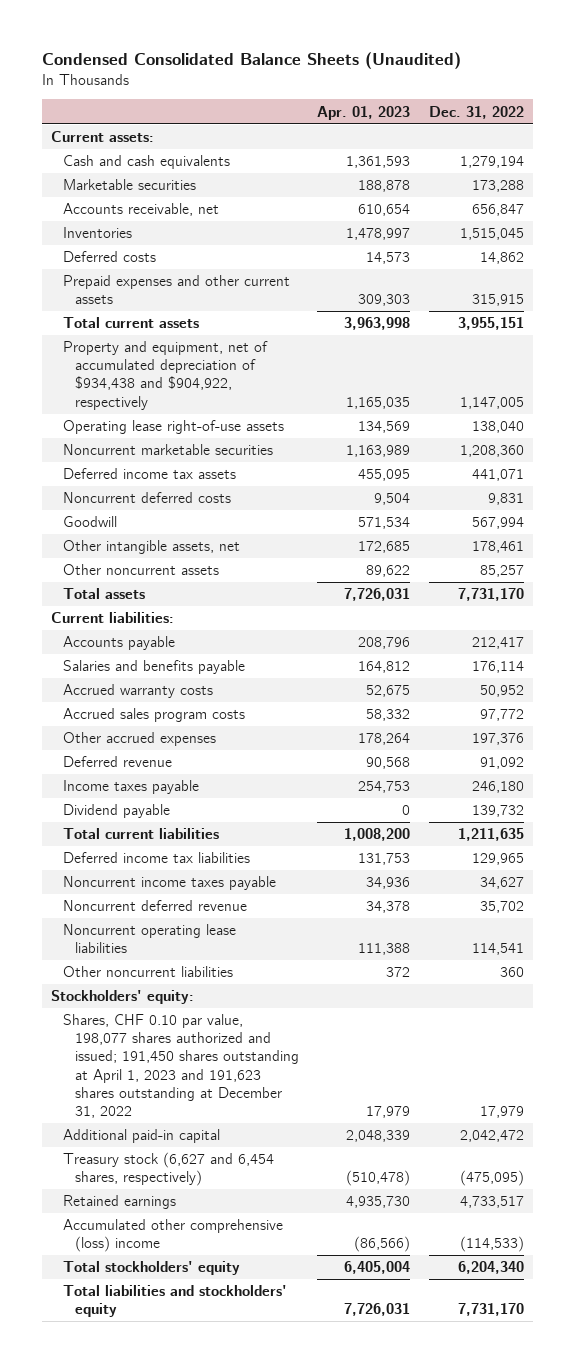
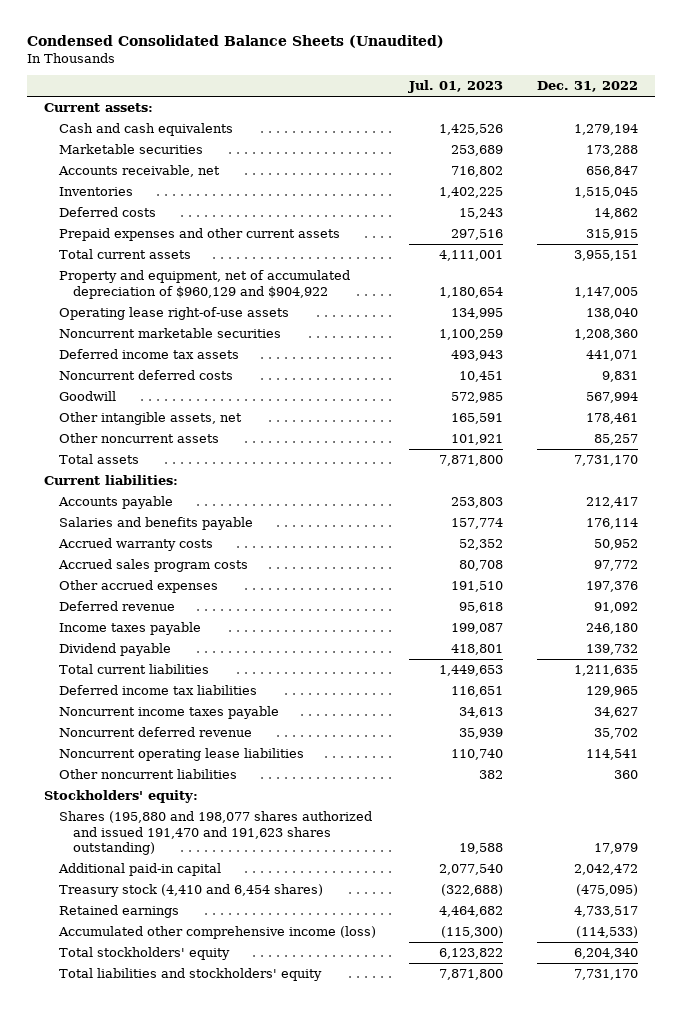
- | Apr. 01, 2023 | Dec. 31, 2022
+ | Jul. 01, 2023 | Dec. 31, 2022
- Property and equipment, net of accumulated depreciation of $934,438 and $904,922, respectively | 1,165,035 | 1,147,005
+ Property and equipment, net of accumulated depreciation of $960,129 and $904,922 | 1,180,654 | 1,147,005
- Shares, CHF 0.10 par value, 198,077 shares authorized and issued; 191,450 shares outstanding at April 1, 2023 and 191,623 shares outstanding at December 31, 2022 | 17,979 | 17,979
+ Shares (195,880 and 198,077 shares authorized and issued 191,470 and 191,623 shares outstanding) | 19,588 | 17,979
- Treasury stock (6,627 and 6,454 shares, respectively) | (510,478) | (475,095)
+ Treasury stock (4,410 and 6,454 shares) | (322,688) | (475,095)
- Accumulated other comprehensive (loss) income | (86,566) | (114,533)
+ Accumulated other comprehensive income (loss) | (115,300) | (114,533)

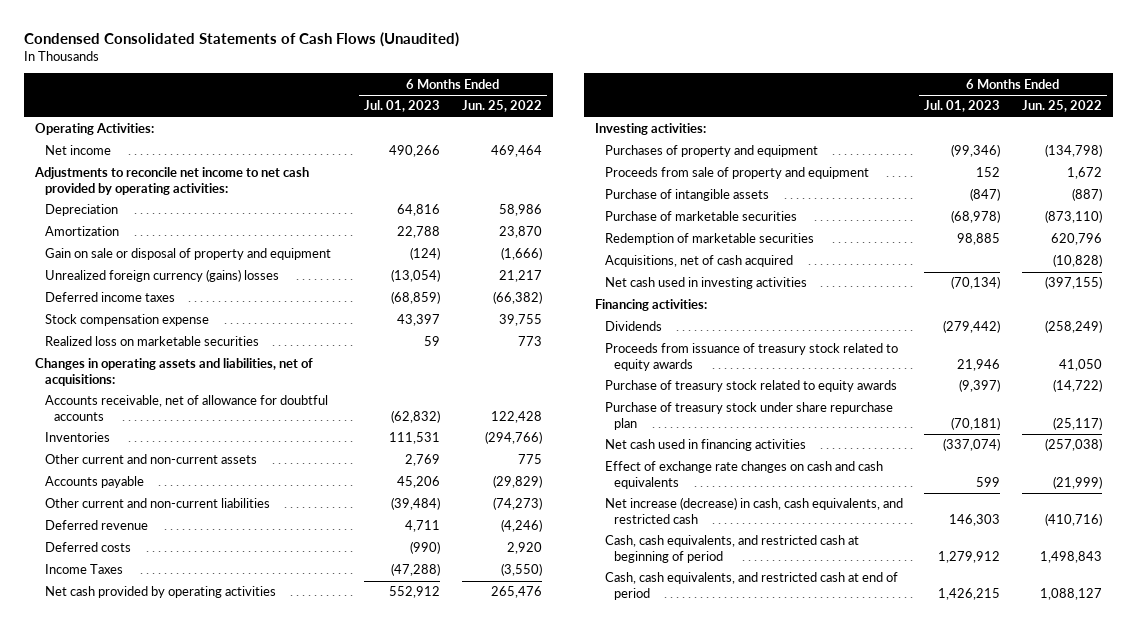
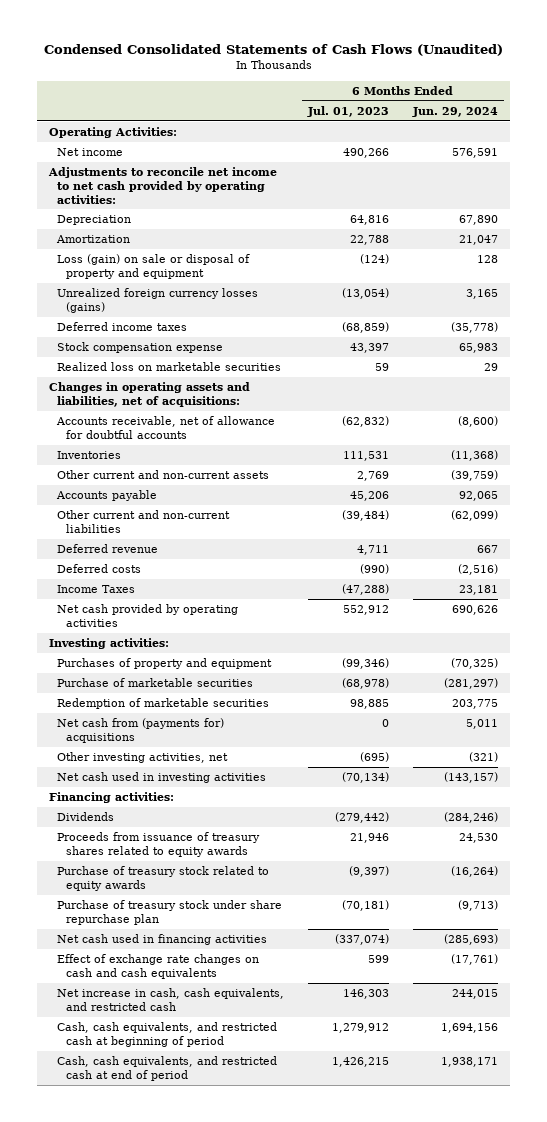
- | 6 Months Ended Jul. 01, 2023 | 6 Months Ended Jun. 25, 2022
+ | 6 Months Ended Jul. 01, 2023 | 6 Months Ended Jun. 29, 2024
- Gain on sale or disposal of property and equipment | (124) | (1,666)
- Unrealized foreign currency (gains) losses | (13,054) | 21,217
+ Loss (gain) on sale or disposal of property and equipment | (124) | 128
+ Unrealized foreign currency losses (gains) | (13,054) | 3,165
- Proceeds from sale of property and equipment | 152 | 1,672
- Purchase of intangible assets | (847) | (887)
- Acquisitions, net of cash acquired | | (10,828)
+ Net cash from (payments for) acquisitions | 0 | 5,011
+ Other investing activities, net | (695) | (321)
- Proceeds from issuance of treasury stock related to equity awards | 21,946 | 41,050
+ Proceeds from issuance of treasury shares related to equity awards | 21,946 | 24,530
- Net increase (decrease) in cash, cash equivalents, and restricted cash | 146,303 | (410,716)
+ Net increase in cash, cash equivalents, and restricted cash | 146,303 | 244,015

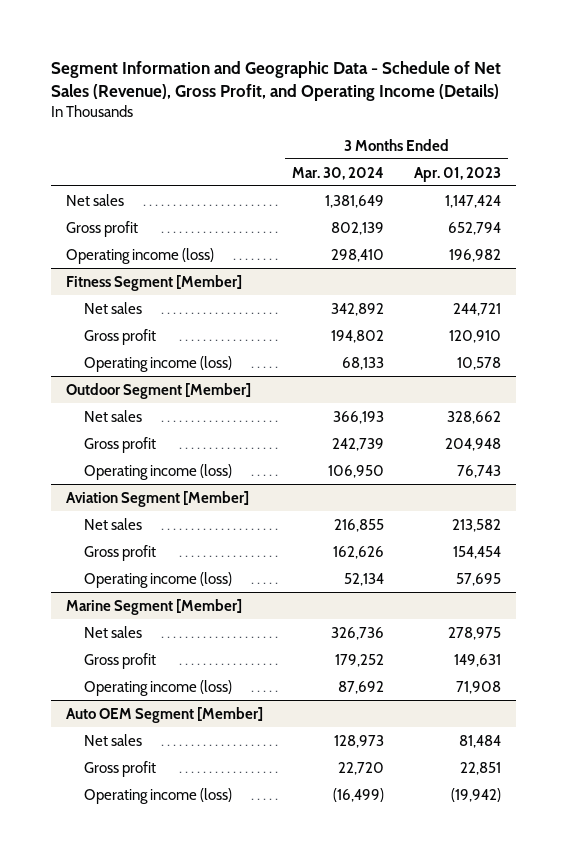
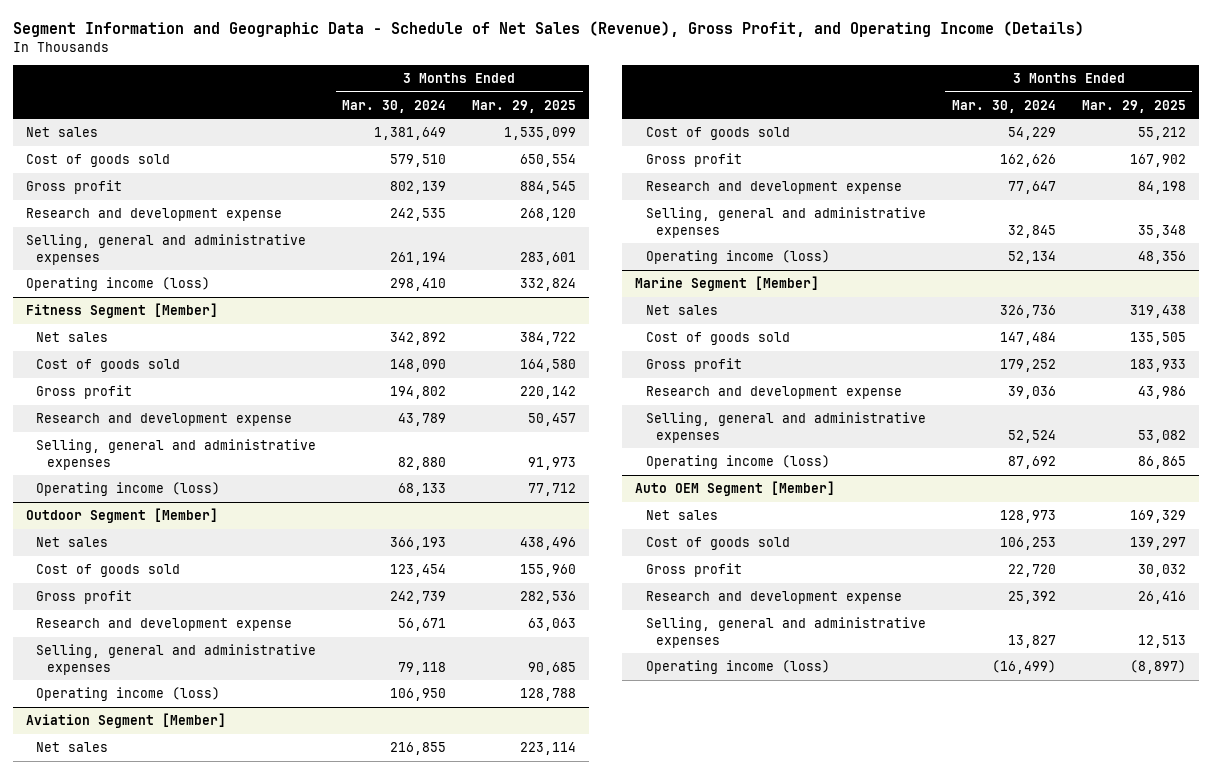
- | 3 Months Ended Mar. 30, 2024 | 3 Months Ended Apr. 01, 2023
+ | 3 Months Ended Mar. 30, 2024 | 3 Months Ended Mar. 29, 2025
+ Cost of goods sold | 579,510 | 650,554
+ Research and development expense | 242,535 | 268,120
+ Selling, general and administrative expenses | 261,194 | 283,601
@ Fitness Segment [Member]
+ Cost of goods sold | 148,090 | 164,580
+ Research and development expense | 43,789 | 50,457
+ Selling, general and administrative expenses | 82,880 | 91,973
@ Outdoor Segment [Member]
+ Cost of goods sold | 123,454 | 155,960
+ Research and development expense | 56,671 | 63,063
+ Selling, general and administrative expenses | 79,118 | 90,685
@ Aviation Segment [Member]
+ Cost of goods sold | 54,229 | 55,212
+ Research and development expense | 77,647 | 84,198
+ Selling, general and administrative expenses | 32,845 | 35,348
@ Marine Segment [Member]
+ Cost of goods sold | 147,484 | 135,505
+ Research and development expense | 39,036 | 43,986
+ Selling, general and administrative expenses | 52,524 | 53,082
@ Auto OEM Segment [Member]
+ Cost of goods sold | 106,253 | 139,297
+ Research and development expense | 25,392 | 26,416
+ Selling, general and administrative expenses | 13,827 | 12,513

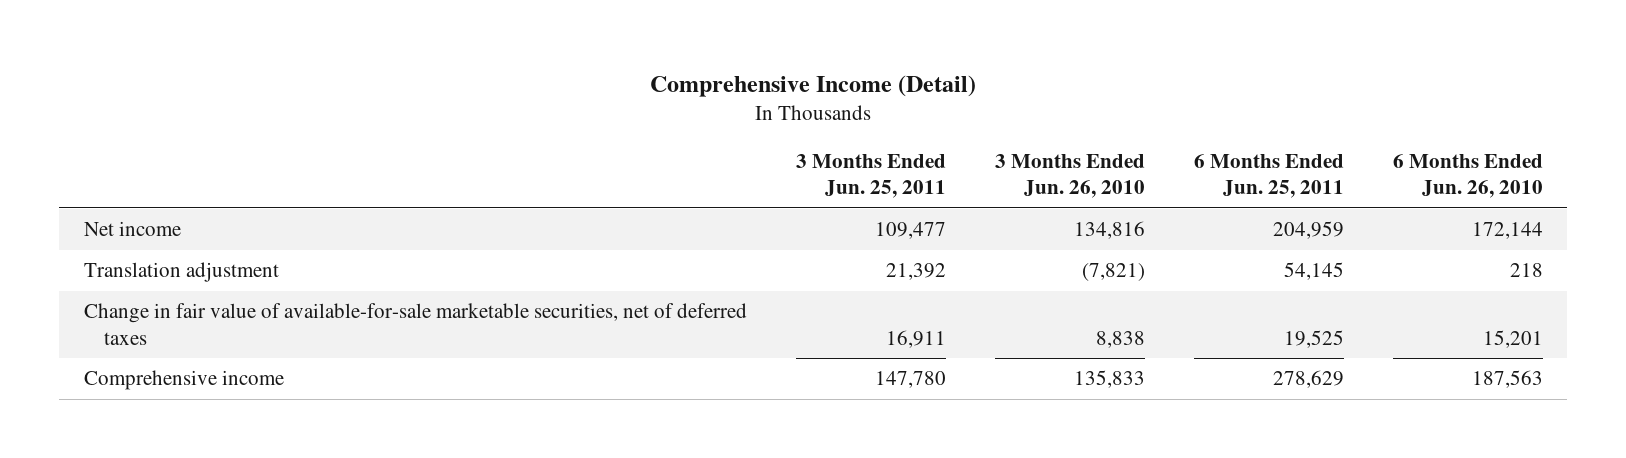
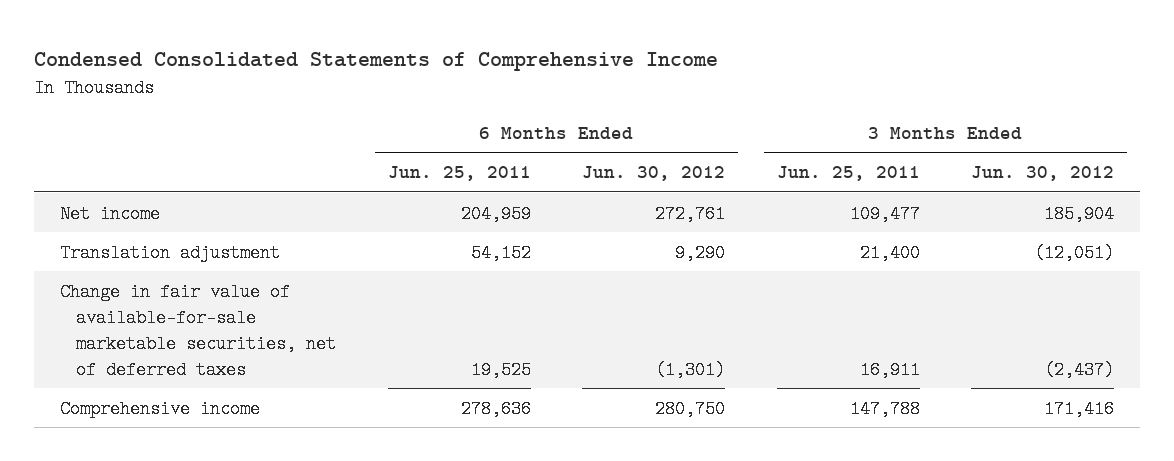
- Comprehensive Income (Detail)
+ Condensed Consolidated Statements of Comprehensive Income
- | 3 Months Ended Jun. 25, 2011 | 3 Months Ended Jun. 26, 2010 | 6 Months Ended Jun. 25, 2011 | 6 Months Ended Jun. 26, 2010
+ | 6 Months Ended Jun. 25, 2011 | 6 Months Ended Jun. 30, 2012 | 3 Months Ended Jun. 25, 2011 | 3 Months Ended Jun. 30, 2012
- Translation adjustment | 21,392 | (7,821) | 54,145 | 218
+ Translation adjustment | 54,152 | 9,290 | 21,400 | (12,051)
- Comprehensive income | 147,780 | 135,833 | 278,629 | 187,563
+ Comprehensive income | 278,636 | 280,750 | 147,788 | 171,416

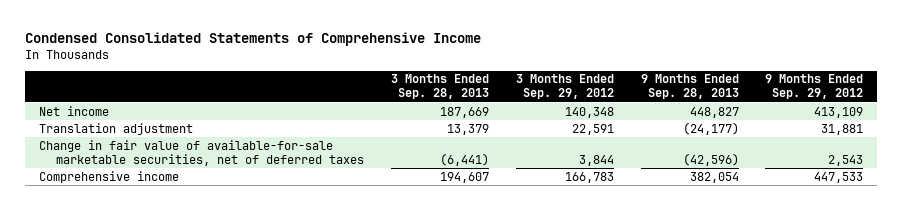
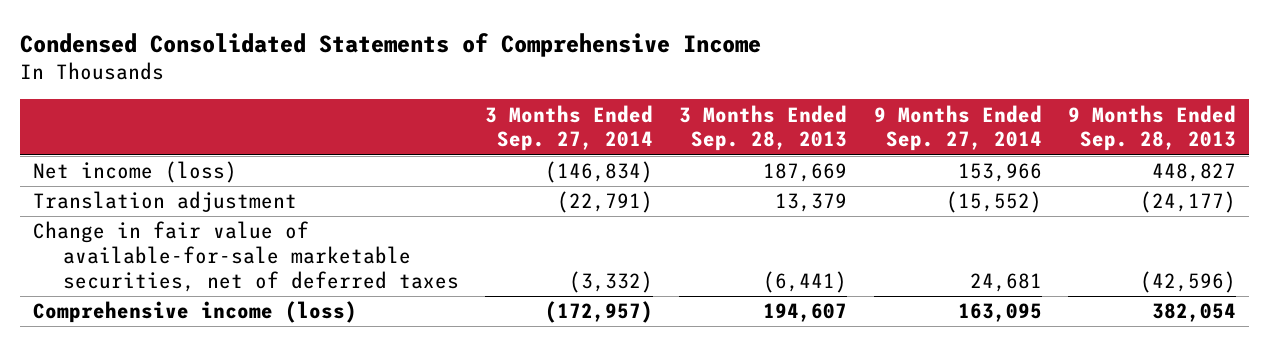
- | 3 Months Ended Sep. 28, 2013 | 3 Months Ended Sep. 29, 2012 | 9 Months Ended Sep. 28, 2013 | 9 Months Ended Sep. 29, 2012
+ | 3 Months Ended Sep. 27, 2014 | 3 Months Ended Sep. 28, 2013 | 9 Months Ended Sep. 27, 2014 | 9 Months Ended Sep. 28, 2013
- Net income | 187,669 | 140,348 | 448,827 | 413,109
+ Net income (loss) | (146,834) | 187,669 | 153,966 | 448,827
- Comprehensive income | 194,607 | 166,783 | 382,054 | 447,533
+ Comprehensive income (loss) | (172,957) | 194,607 | 163,095 | 382,054

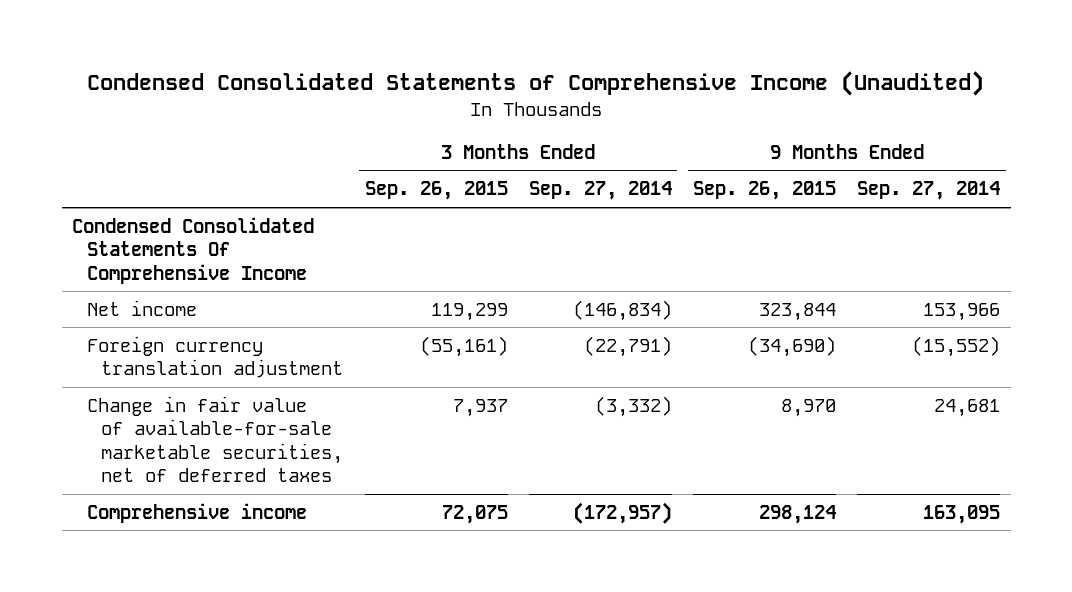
- Condensed Consolidated Statements of Comprehensive Income
+ Condensed Consolidated Statements of Comprehensive Income (Unaudited)
- | 3 Months Ended Sep. 27, 2014 | 3 Months Ended Sep. 28, 2013 | 9 Months Ended Sep. 27, 2014 | 9 Months Ended Sep. 28, 2013
+ | 3 Months Ended Sep. 26, 2015 | 3 Months Ended Sep. 27, 2014 | 9 Months Ended Sep. 26, 2015 | 9 Months Ended Sep. 27, 2014
- Net income (loss) | (146,834) | 187,669 | 153,966 | 448,827
- Translation adjustment | (22,791) | 13,379 | (15,552) | (24,177)
+ Condensed Consolidated Statements Of Comprehensive Income
+ Net income | 119,299 | (146,834) | 323,844 | 153,966
+ Foreign currency translation adjustment | (55,161) | (22,791) | (34,690) | (15,552)
- Comprehensive income (loss) | (172,957) | 194,607 | 163,095 | 382,054
+ Comprehensive income | 72,075 | (172,957) | 298,124 | 163,095

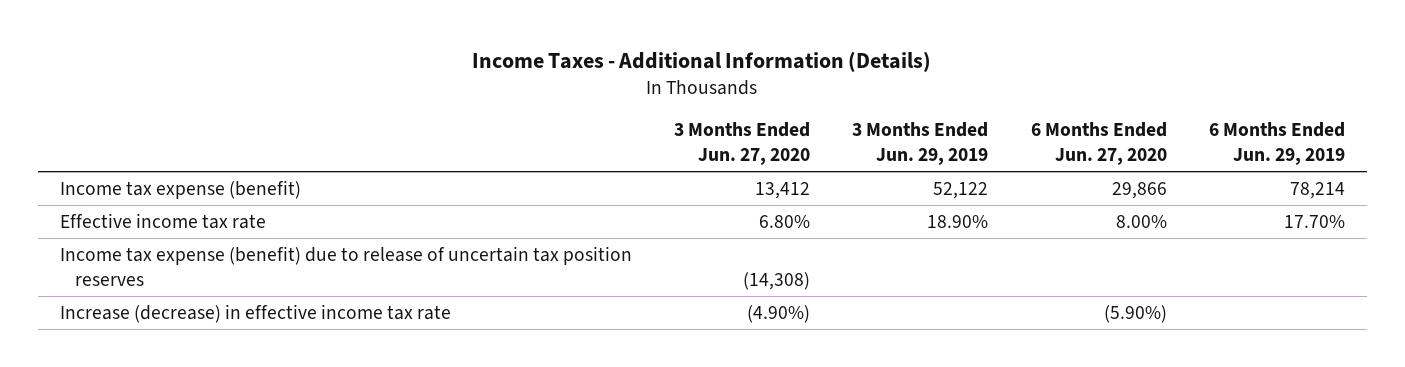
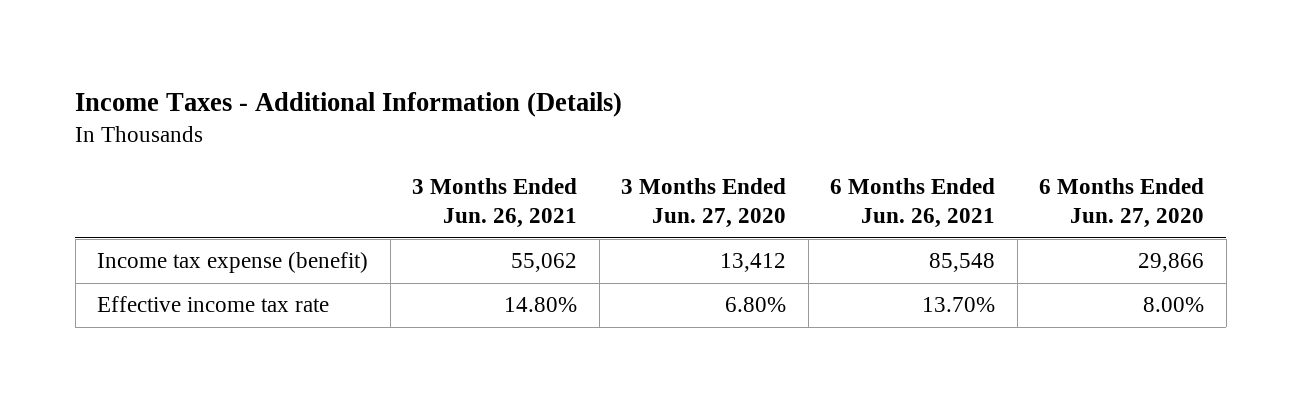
- | 3 Months Ended Jun. 27, 2020 | 3 Months Ended Jun. 29, 2019 | 6 Months Ended Jun. 27, 2020 | 6 Months Ended Jun. 29, 2019
+ | 3 Months Ended Jun. 26, 2021 | 3 Months Ended Jun. 27, 2020 | 6 Months Ended Jun. 26, 2021 | 6 Months Ended Jun. 27, 2020
- Income tax expense (benefit) due to release of uncertain tax position reserves | (14,308) | | |
- Increase (decrease) in effective income tax rate | (4.90%) | | (5.90%) |

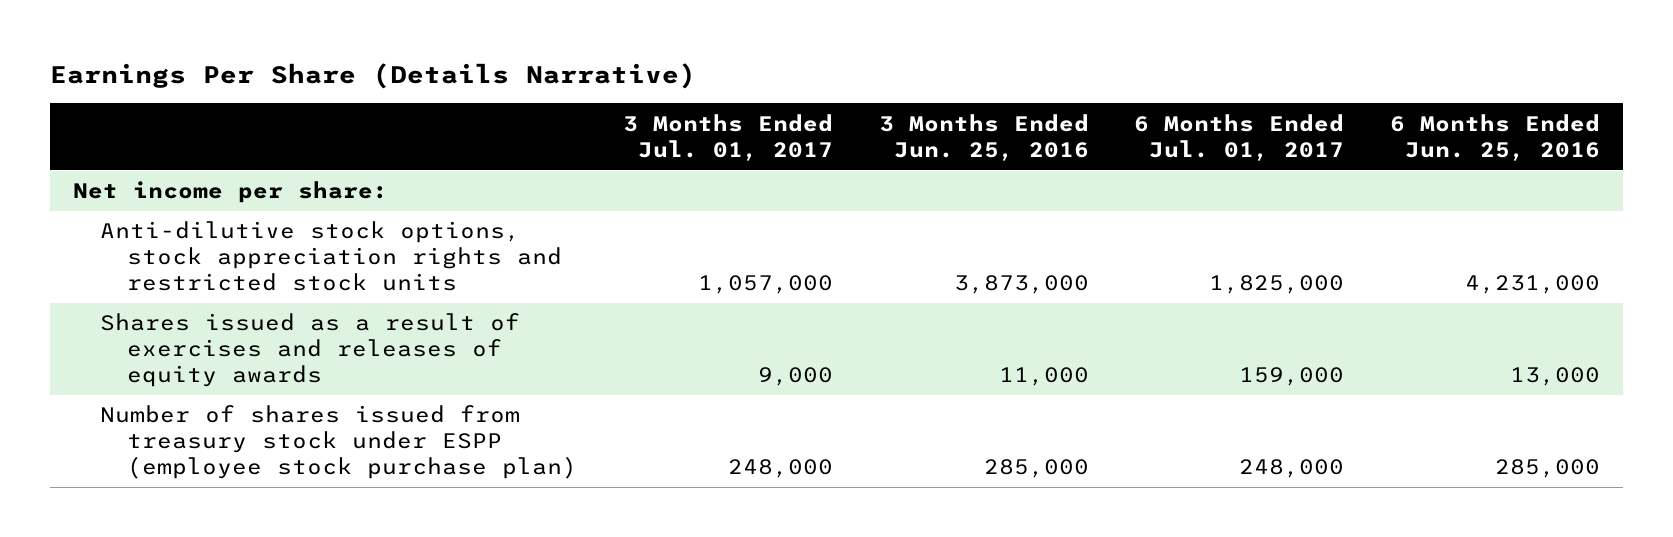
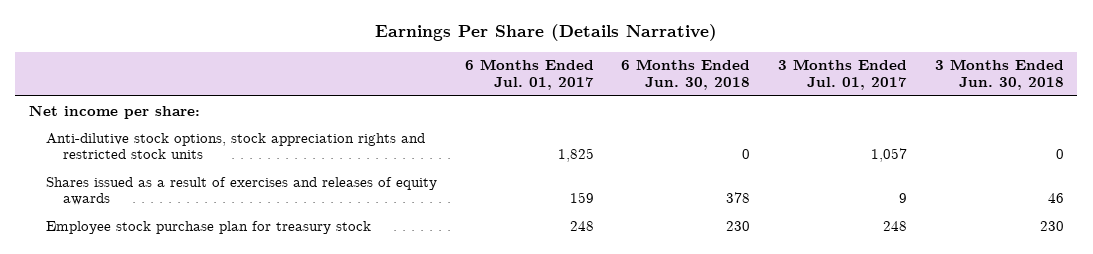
- | 3 Months Ended Jul. 01, 2017 | 3 Months Ended Jun. 25, 2016 | 6 Months Ended Jul. 01, 2017 | 6 Months Ended Jun. 25, 2016
+ | 6 Months Ended Jul. 01, 2017 | 6 Months Ended Jun. 30, 2018 | 3 Months Ended Jul. 01, 2017 | 3 Months Ended Jun. 30, 2018
- Anti-dilutive stock options, stock appreciation rights and restricted stock units | 1,057,000 | 3,873,000 | 1,825,000 | 4,231,000
- Shares issued as a result of exercises and releases of equity awards | 9,000 | 11,000 | 159,000 | 13,000
- Number of shares issued from treasury stock under ESPP (employee stock purchase plan) | 248,000 | 285,000 | 248,000 | 285,000
+ Anti-dilutive stock options, stock appreciation rights and restricted stock units | 1,825 | 0 | 1,057 | 0
+ Shares issued as a result of exercises and releases of equity awards | 159 | 378 | 9 | 46
+ Employee stock purchase plan for treasury stock | 248 | 230 | 248 | 230

